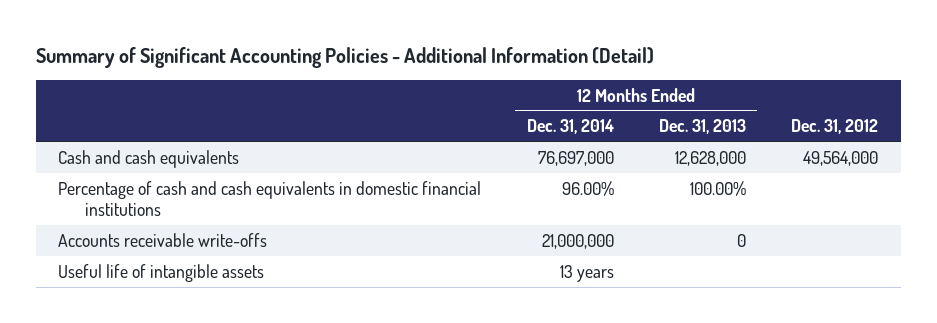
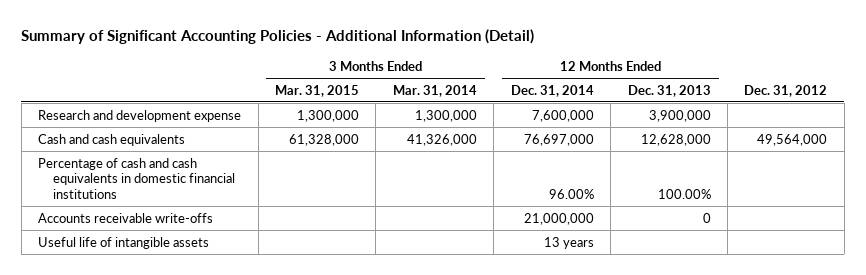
- | 12 Months Ended Dec. 31, 2014 | 12 Months Ended Dec. 31, 2013 | Dec. 31, 2012
+ | 3 Months Ended Mar. 31, 2015 | 3 Months Ended Mar. 31, 2014 | 12 Months Ended Dec. 31, 2014 | 12 Months Ended Dec. 31, 2013 | Dec. 31, 2012
+ Research and development expense | 1,300,000 | 1,300,000 | 7,600,000 | 3,900,000 |

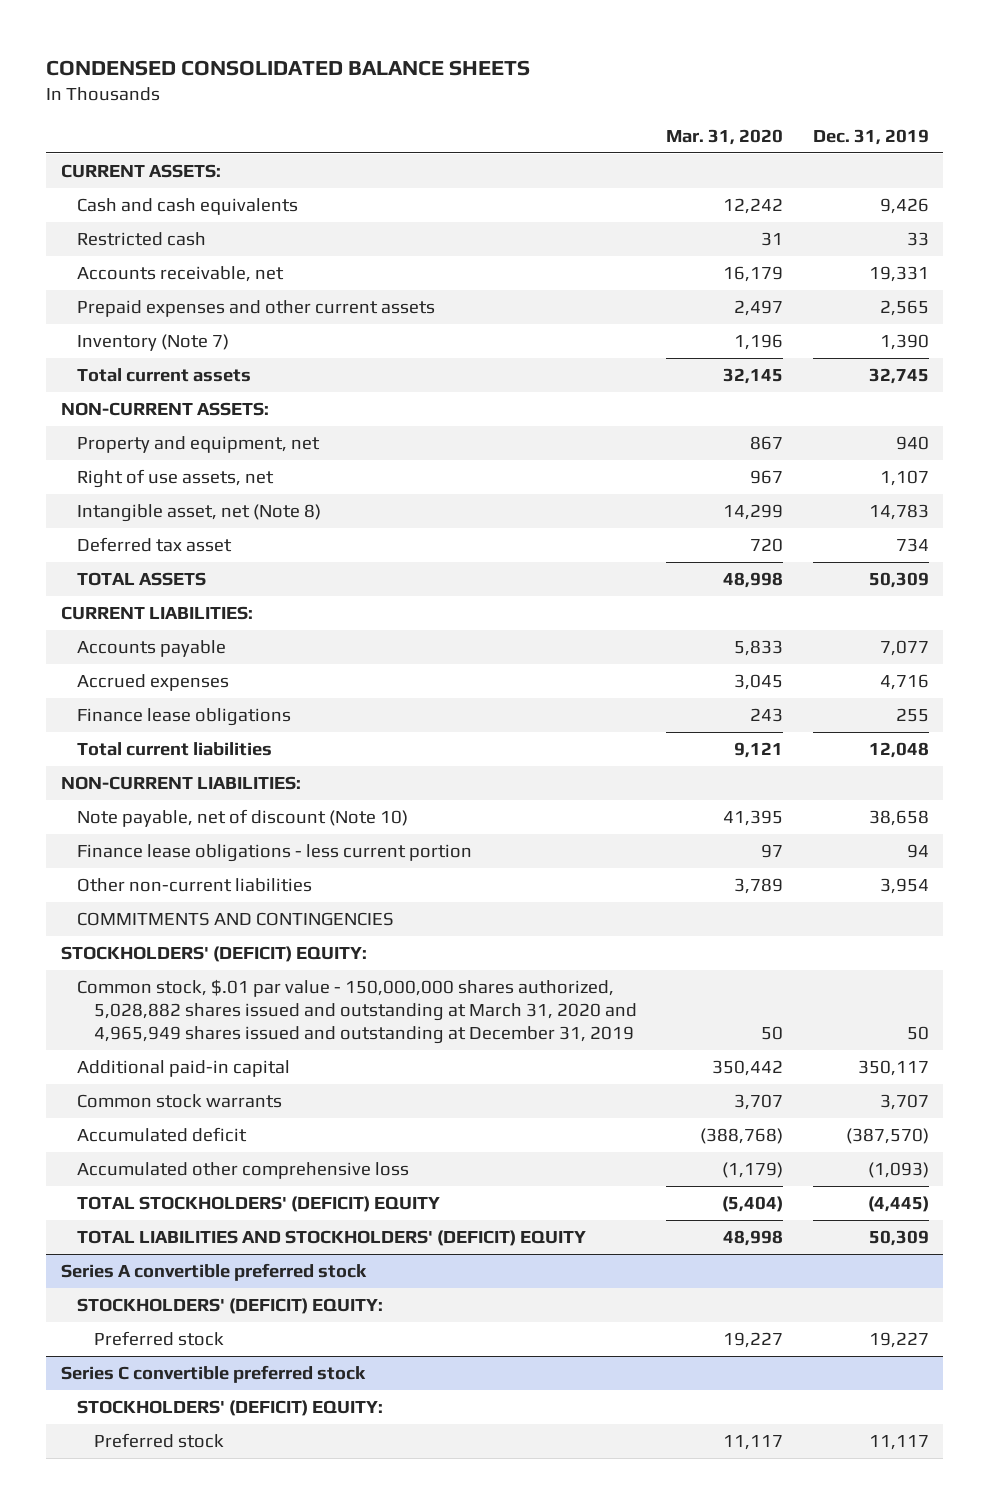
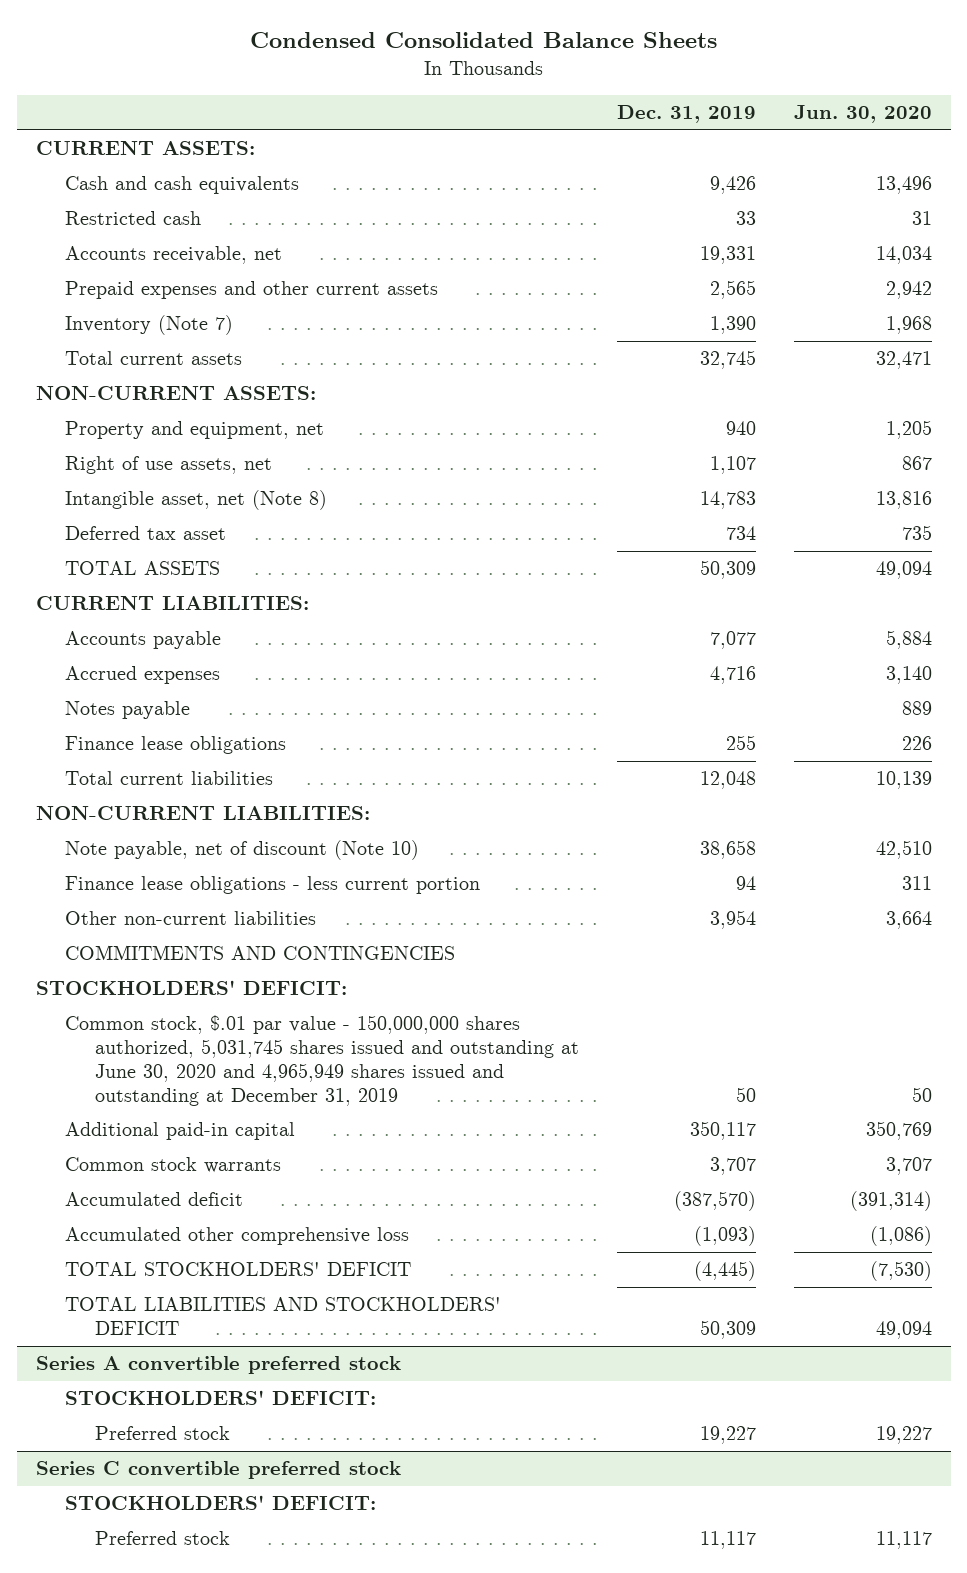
- CONDENSED CONSOLIDATED BALANCE SHEETS
+ Condensed Consolidated Balance Sheets
- | Mar. 31, 2020 | Dec. 31, 2019
+ | Dec. 31, 2019 | Jun. 30, 2020
+ Notes payable | | 889
- STOCKHOLDERS' (DEFICIT) EQUITY:
- Common stock, $.01 par value - 150,000,000 shares authorized, 5,028,882 shares issued and outstanding at March 31, 2020 and 4,965,949 shares issued and outstanding at December 31, 2019 | 50 | 50
+ STOCKHOLDERS' DEFICIT:
+ Common stock, $.01 par value - 150,000,000 shares authorized, 5,031,745 shares issued and outstanding at June 30, 2020 and 4,965,949 shares issued and outstanding at December 31, 2019 | 50 | 50
- TOTAL STOCKHOLDERS' (DEFICIT) EQUITY | (5,404) | (4,445)
- TOTAL LIABILITIES AND STOCKHOLDERS' (DEFICIT) EQUITY | 48,998 | 50,309
+ TOTAL STOCKHOLDERS' DEFICIT | (4,445) | (7,530)
+ TOTAL LIABILITIES AND STOCKHOLDERS' DEFICIT | 50,309 | 49,094
@ Series A convertible preferred stock
- STOCKHOLDERS' (DEFICIT) EQUITY:
+ STOCKHOLDERS' DEFICIT:
@ Series C convertible preferred stock
- STOCKHOLDERS' (DEFICIT) EQUITY:
+ STOCKHOLDERS' DEFICIT:

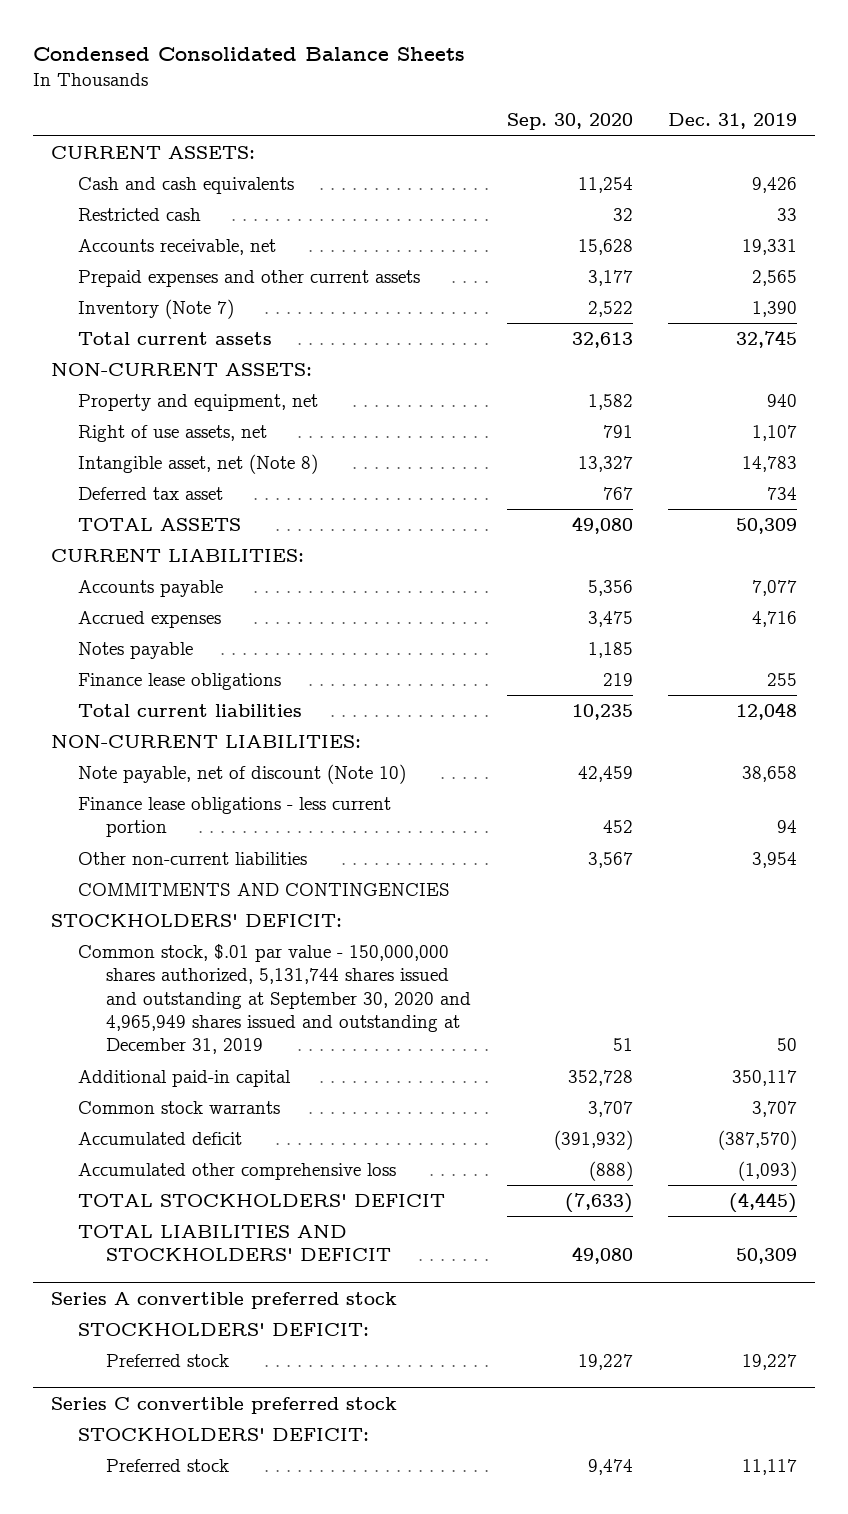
- | Dec. 31, 2019 | Jun. 30, 2020
+ | Sep. 30, 2020 | Dec. 31, 2019
- Common stock, $.01 par value - 150,000,000 shares authorized, 5,031,745 shares issued and outstanding at June 30, 2020 and 4,965,949 shares issued and outstanding at December 31, 2019 | 50 | 50
+ Common stock, $.01 par value - 150,000,000 shares authorized, 5,131,744 shares issued and outstanding at September 30, 2020 and 4,965,949 shares issued and outstanding at December 31, 2019 | 51 | 50

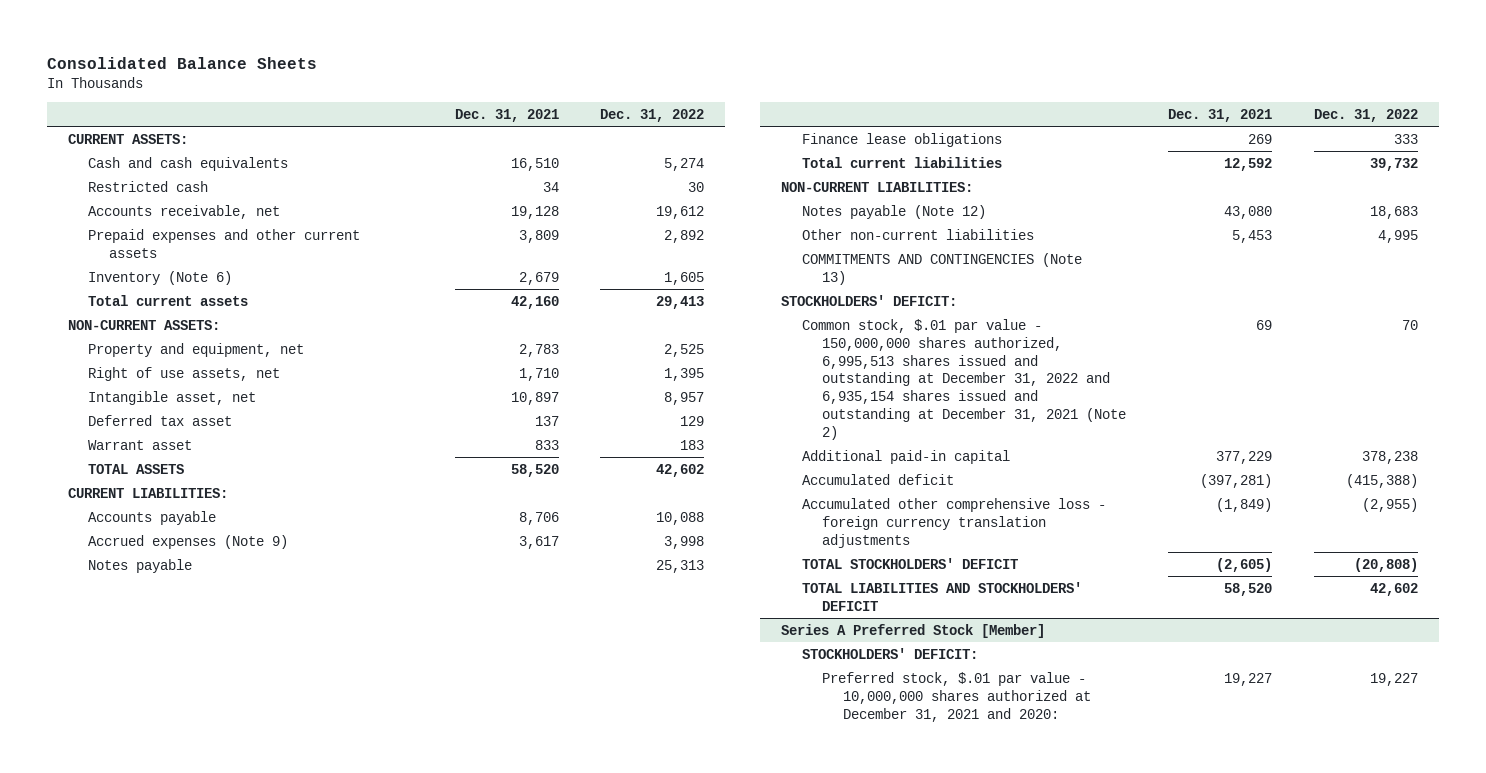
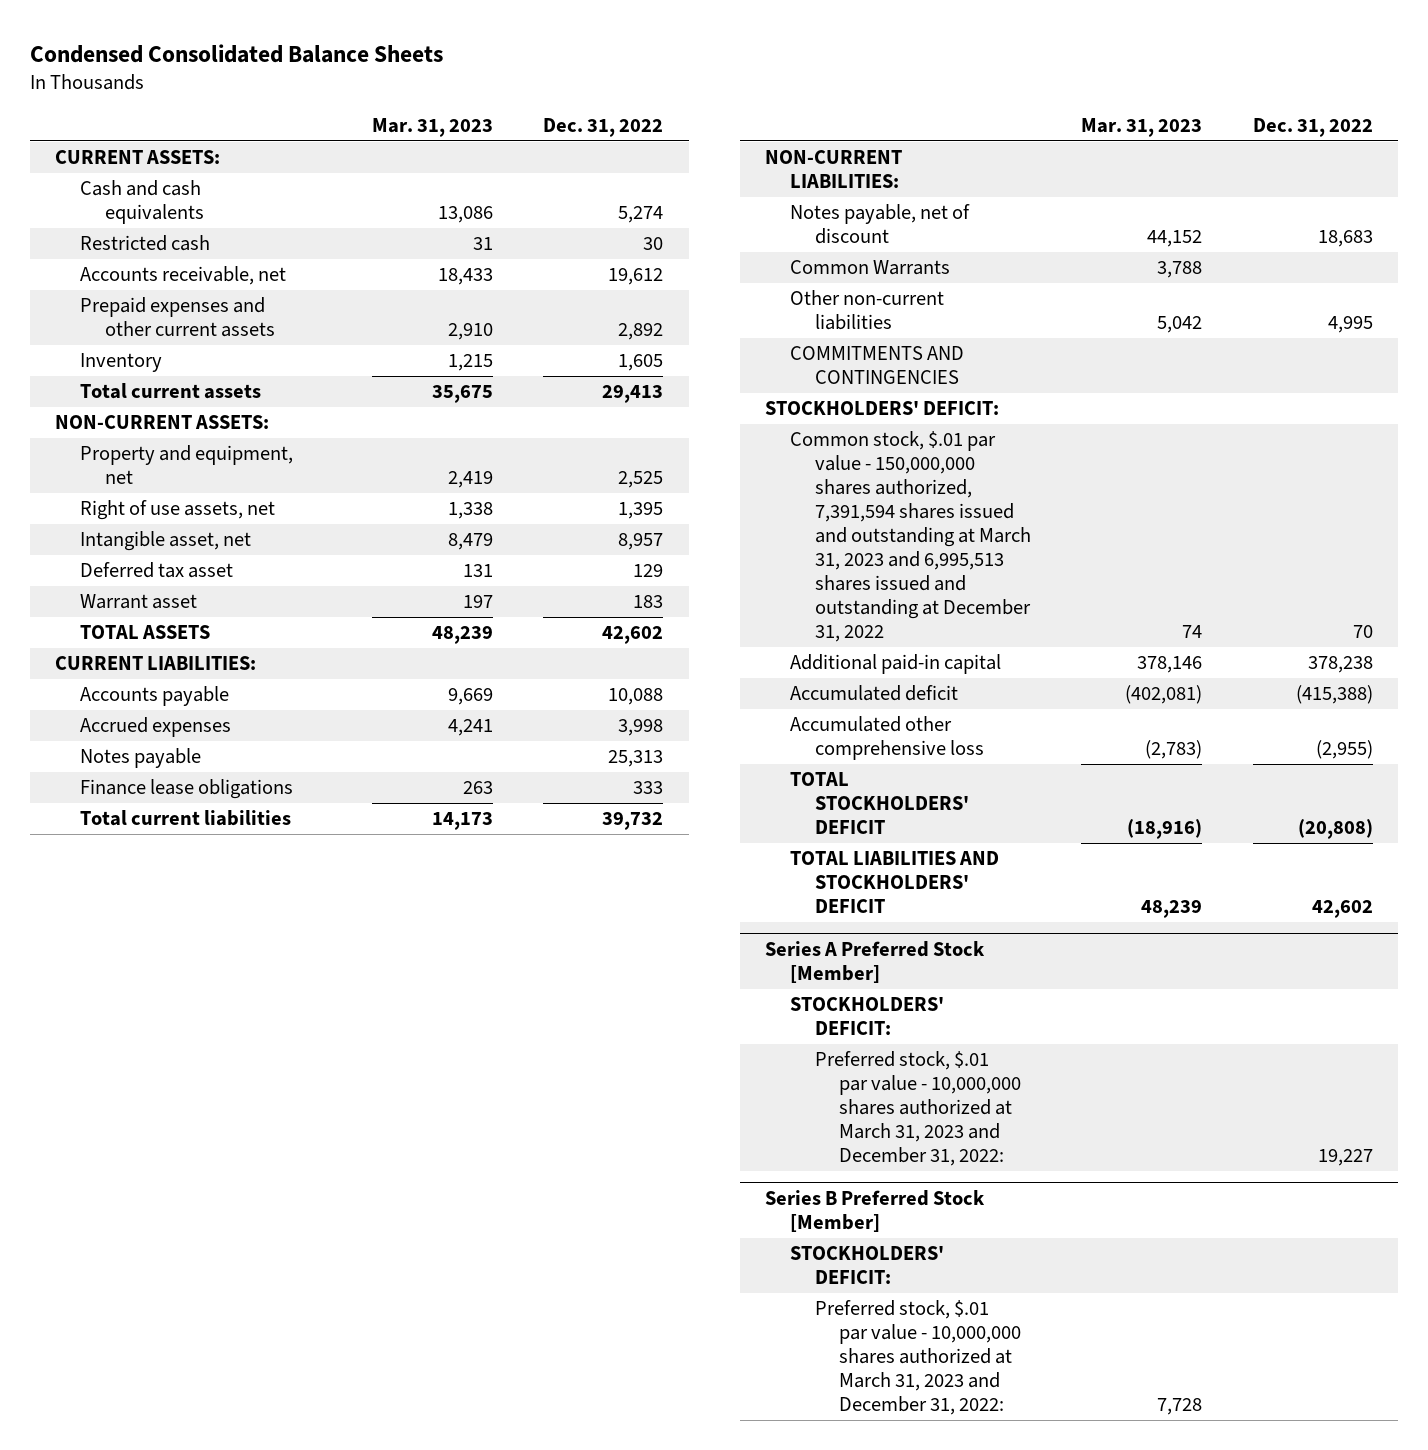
- Consolidated Balance Sheets
+ Condensed Consolidated Balance Sheets
- | Dec. 31, 2021 | Dec. 31, 2022
+ | Mar. 31, 2023 | Dec. 31, 2022
- Inventory (Note 6) | 2,679 | 1,605
+ Inventory | 1,215 | 1,605
- Accrued expenses (Note 9) | 3,617 | 3,998
+ Accrued expenses | 4,241 | 3,998
- Notes payable (Note 12) | 43,080 | 18,683
+ Notes payable, net of discount | 44,152 | 18,683
+ Common Warrants | 3,788 |
- COMMITMENTS AND CONTINGENCIES (Note 13)
+ COMMITMENTS AND CONTINGENCIES
- Common stock, $.01 par value - 150,000,000 shares authorized, 6,995,513 shares issued and outstanding at December 31, 2022 and 6,935,154 shares issued and outstanding at December 31, 2021 (Note 2) | 69 | 70
+ Common stock, $.01 par value - 150,000,000 shares authorized, 7,391,594 shares issued and outstanding at March 31, 2023 and 6,995,513 shares issued and outstanding at December 31, 2022 | 74 | 70
- Accumulated other comprehensive loss - foreign currency translation adjustments | (1,849) | (2,955)
+ Accumulated other comprehensive loss | (2,783) | (2,955)
@ Series A Preferred Stock [Member]
- Preferred stock, $.01 par value - 10,000,000 shares authorized at December 31, 2021 and 2020: | 19,227 | 19,227
+ Preferred stock, $.01 par value - 10,000,000 shares authorized at March 31, 2023 and December 31, 2022: | | 19,227
+ Series B Preferred Stock [Member]
+ STOCKHOLDERS' DEFICIT:
+ Preferred stock, $.01 par value - 10,000,000 shares authorized at March 31, 2023 and December 31, 2022: | 7,728 |

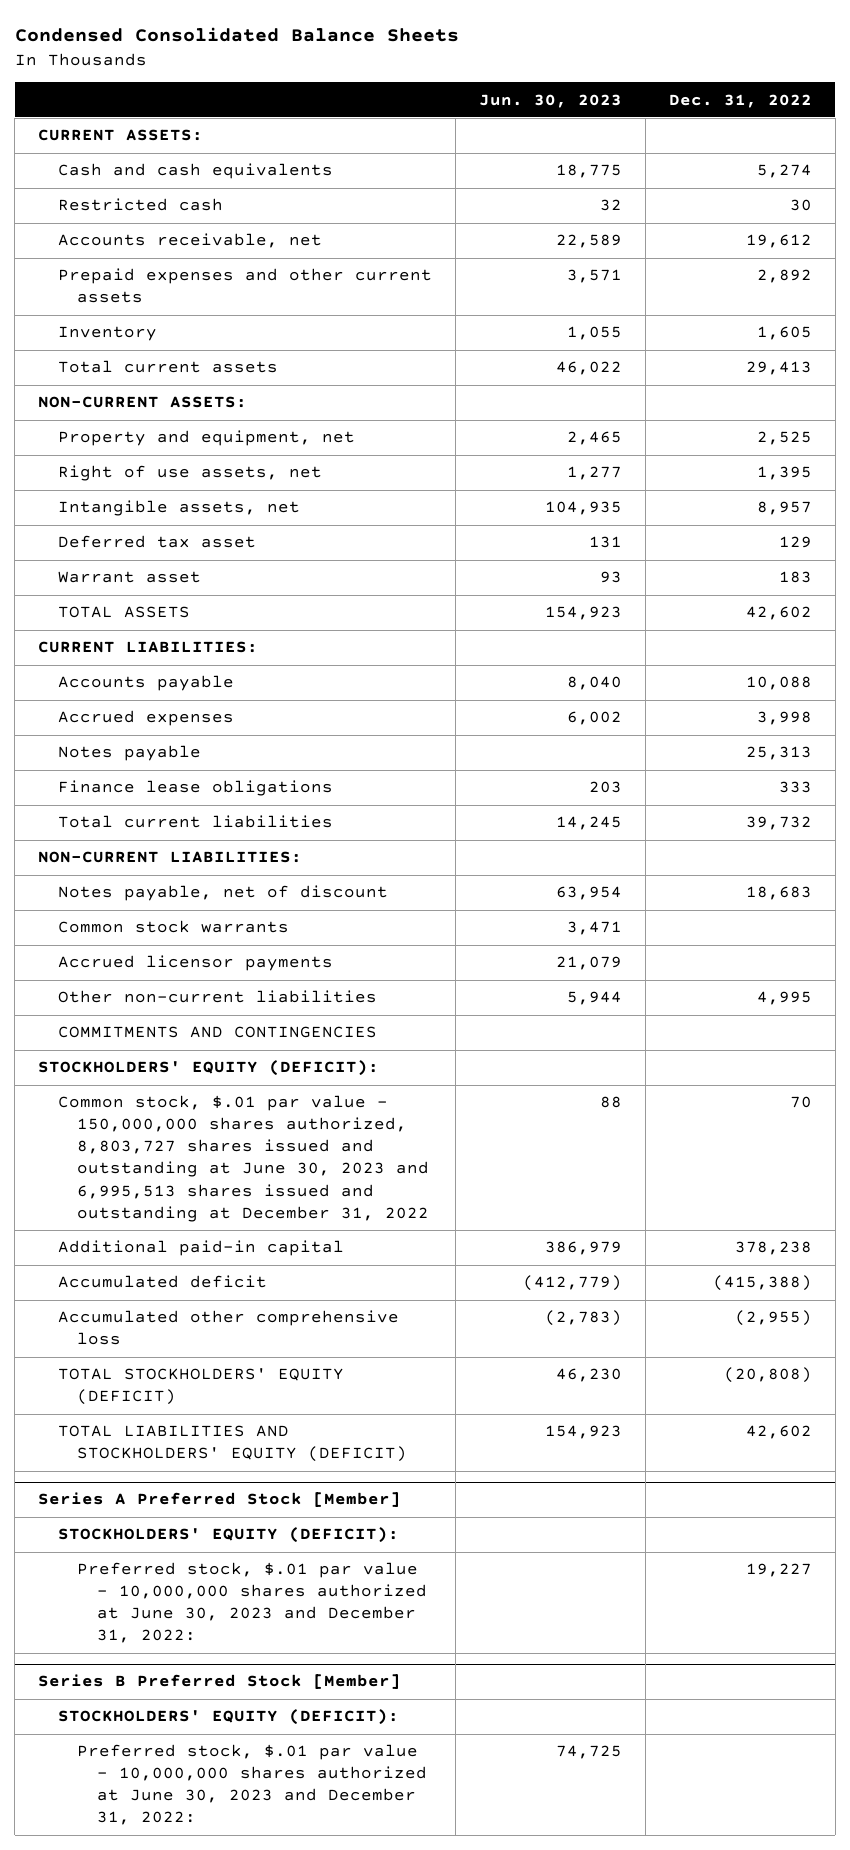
- | Mar. 31, 2023 | Dec. 31, 2022
+ | Jun. 30, 2023 | Dec. 31, 2022
- Intangible asset, net | 8,479 | 8,957
+ Intangible assets, net | 104,935 | 8,957
- Common Warrants | 3,788 |
+ Common stock warrants | 3,471 |
+ Accrued licensor payments | 21,079 |
- STOCKHOLDERS' DEFICIT:
- Common stock, $.01 par value - 150,000,000 shares authorized, 7,391,594 shares issued and outstanding at March 31, 2023 and 6,995,513 shares issued and outstanding at December 31, 2022 | 74 | 70
+ STOCKHOLDERS' EQUITY (DEFICIT):
+ Common stock, $.01 par value - 150,000,000 shares authorized, 8,803,727 shares issued and outstanding at June 30, 2023 and 6,995,513 shares issued and outstanding at December 31, 2022 | 88 | 70
- TOTAL STOCKHOLDERS' DEFICIT | (18,916) | (20,808)
- TOTAL LIABILITIES AND STOCKHOLDERS' DEFICIT | 48,239 | 42,602
+ TOTAL STOCKHOLDERS' EQUITY (DEFICIT) | 46,230 | (20,808)
+ TOTAL LIABILITIES AND STOCKHOLDERS' EQUITY (DEFICIT) | 154,923 | 42,602
@ Series A Preferred Stock [Member]
- STOCKHOLDERS' DEFICIT:
- Preferred stock, $.01 par value - 10,000,000 shares authorized at March 31, 2023 and December 31, 2022: | | 19,227
+ STOCKHOLDERS' EQUITY (DEFICIT):
+ Preferred stock, $.01 par value - 10,000,000 shares authorized at June 30, 2023 and December 31, 2022: | | 19,227
@ Series B Preferred Stock [Member]
- STOCKHOLDERS' DEFICIT:
- Preferred stock, $.01 par value - 10,000,000 shares authorized at March 31, 2023 and December 31, 2022: | 7,728 |
+ STOCKHOLDERS' EQUITY (DEFICIT):
+ Preferred stock, $.01 par value - 10,000,000 shares authorized at June 30, 2023 and December 31, 2022: | 74,725 |

